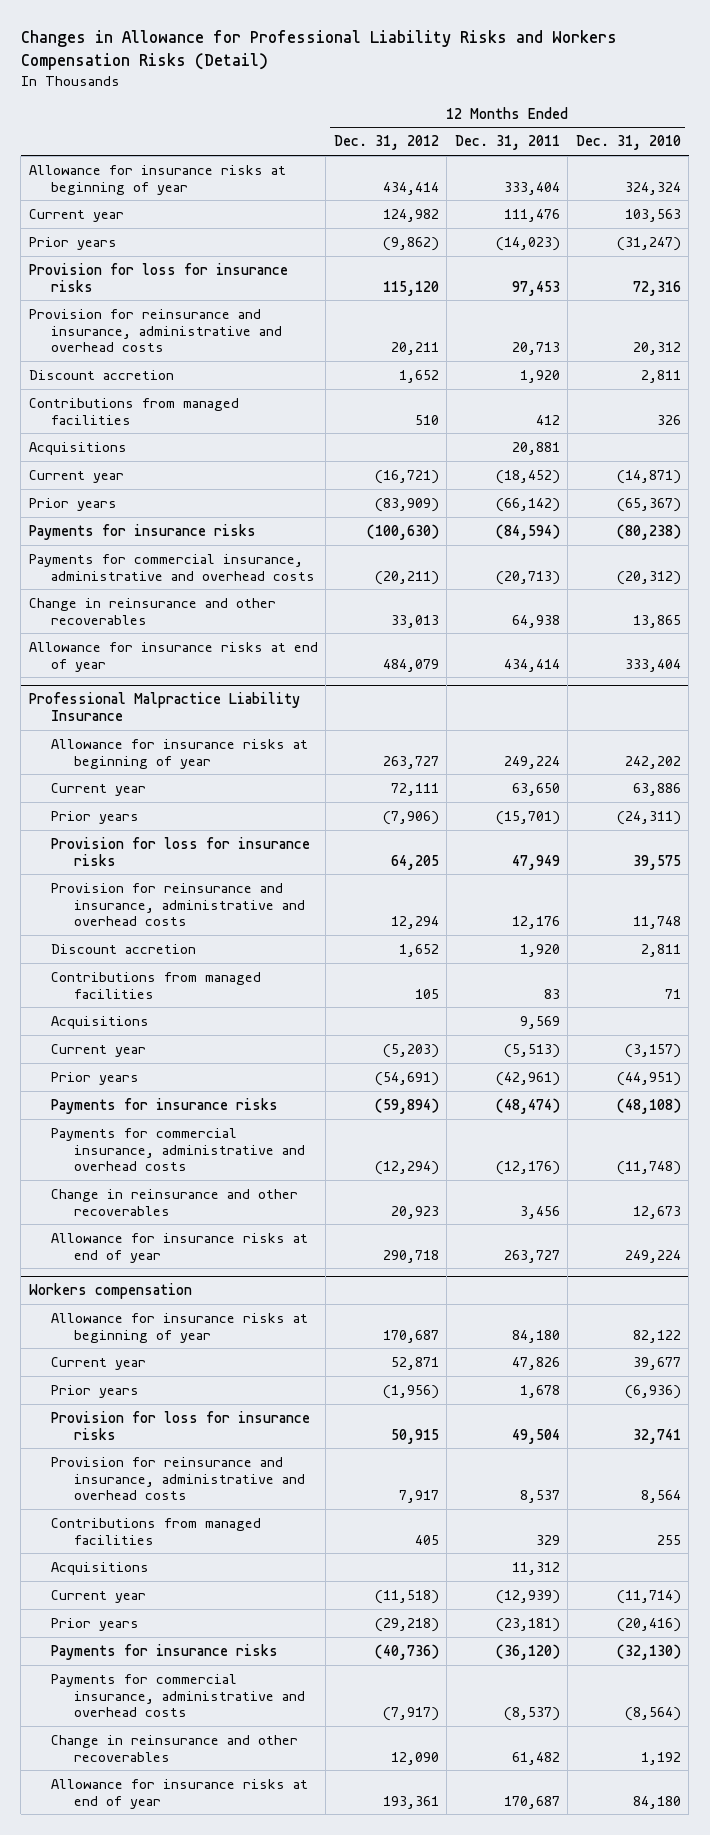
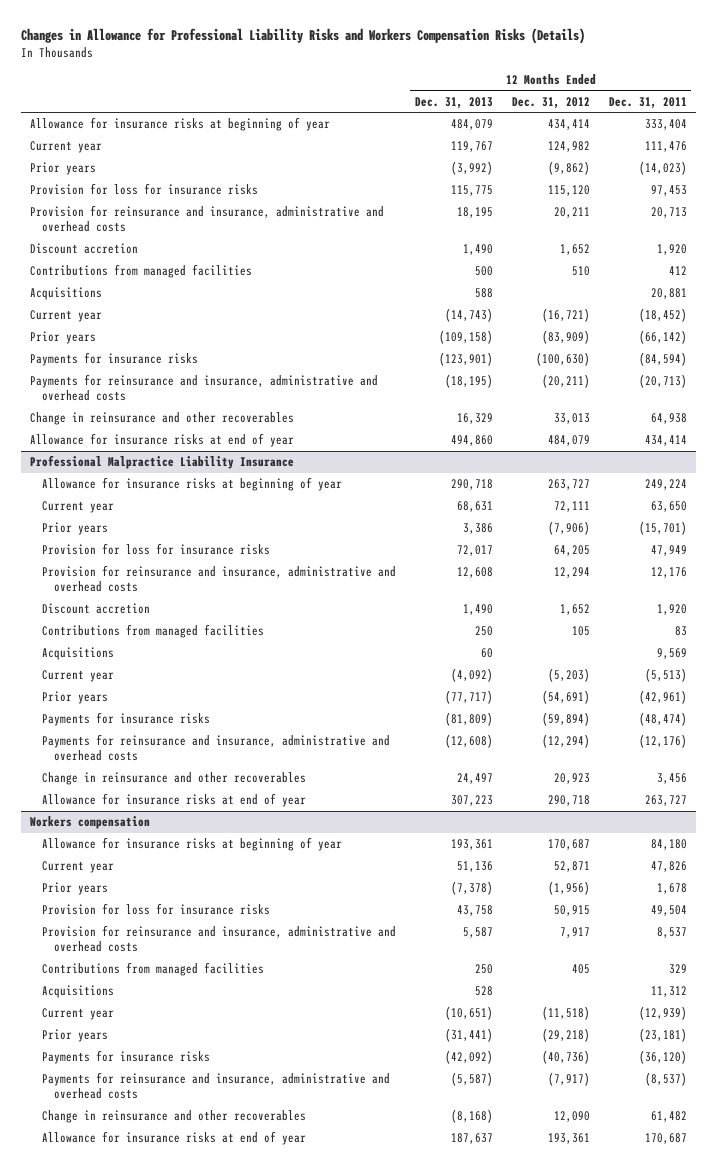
- Changes in Allowance for Professional Liability Risks and Workers Compensation Risks (Detail)
+ Changes in Allowance for Professional Liability Risks and Workers Compensation Risks (Details)
- | 12 Months Ended Dec. 31, 2012 | 12 Months Ended Dec. 31, 2011 | 12 Months Ended Dec. 31, 2010
+ | 12 Months Ended Dec. 31, 2013 | 12 Months Ended Dec. 31, 2012 | 12 Months Ended Dec. 31, 2011
- Payments for commercial insurance, administrative and overhead costs | (20,211) | (20,713) | (20,312)
+ Payments for reinsurance and insurance, administrative and overhead costs | (18,195) | (20,211) | (20,713)
@ Professional Malpractice Liability Insurance
- Payments for commercial insurance, administrative and overhead costs | (12,294) | (12,176) | (11,748)
+ Payments for reinsurance and insurance, administrative and overhead costs | (12,608) | (12,294) | (12,176)
@ Workers compensation
- Payments for commercial insurance, administrative and overhead costs | (7,917) | (8,537) | (8,564)
+ Payments for reinsurance and insurance, administrative and overhead costs | (5,587) | (7,917) | (8,537)

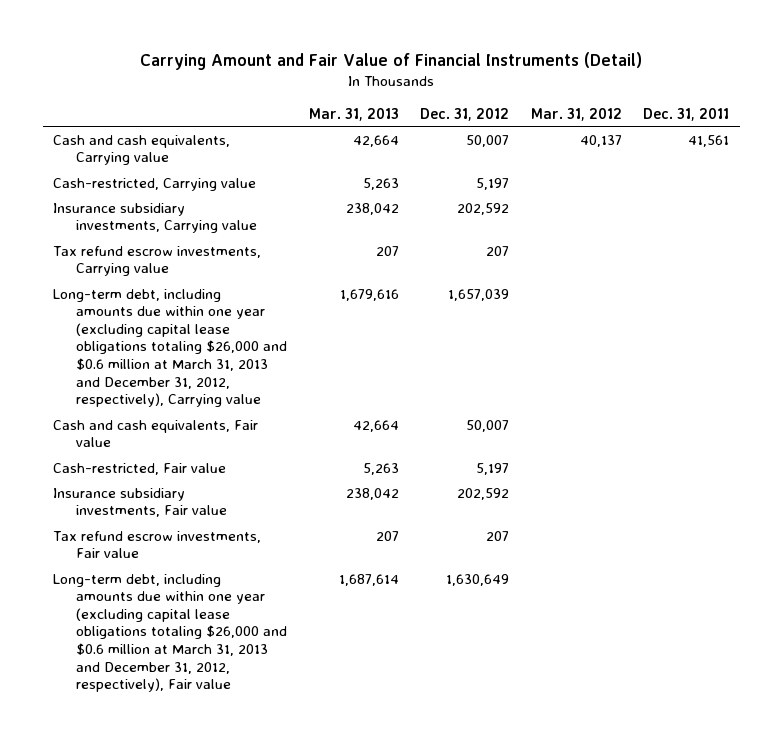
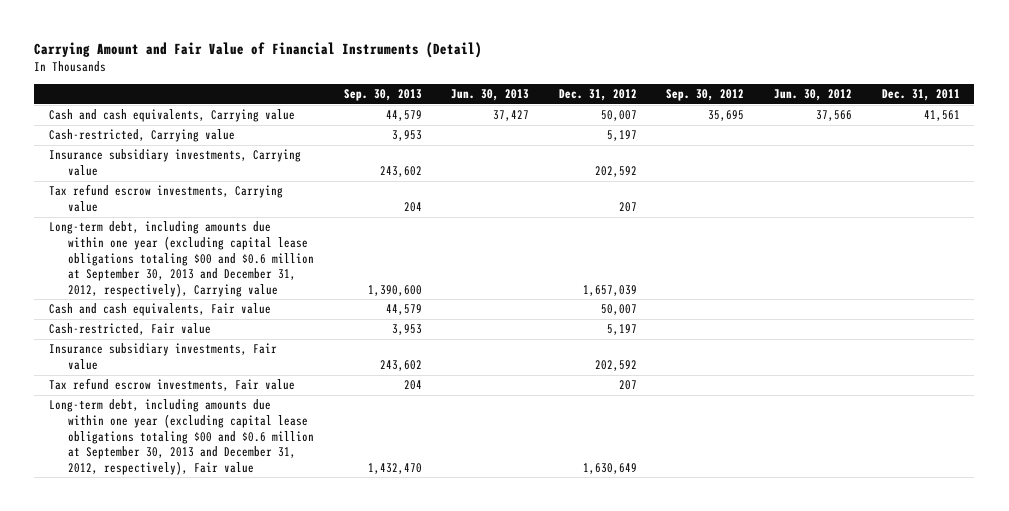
- | Mar. 31, 2013 | Dec. 31, 2012 | Mar. 31, 2012 | Dec. 31, 2011
+ | Sep. 30, 2013 | Jun. 30, 2013 | Dec. 31, 2012 | Sep. 30, 2012 | Jun. 30, 2012 | Dec. 31, 2011
- Long-term debt, including amounts due within one year (excluding capital lease obligations totaling $26,000 and $0.6 million at March 31, 2013 and December 31, 2012, respectively), Carrying value | 1,679,616 | 1,657,039 | |
+ Long-term debt, including amounts due within one year (excluding capital lease obligations totaling $00 and $0.6 million at September 30, 2013 and December 31, 2012, respectively), Carrying value | 1,390,600 | | 1,657,039 | | |
- Long-term debt, including amounts due within one year (excluding capital lease obligations totaling $26,000 and $0.6 million at March 31, 2013 and December 31, 2012, respectively), Fair value | 1,687,614 | 1,630,649 | |
+ Long-term debt, including amounts due within one year (excluding capital lease obligations totaling $00 and $0.6 million at September 30, 2013 and December 31, 2012, respectively), Fair value | 1,432,470 | | 1,630,649 | | |

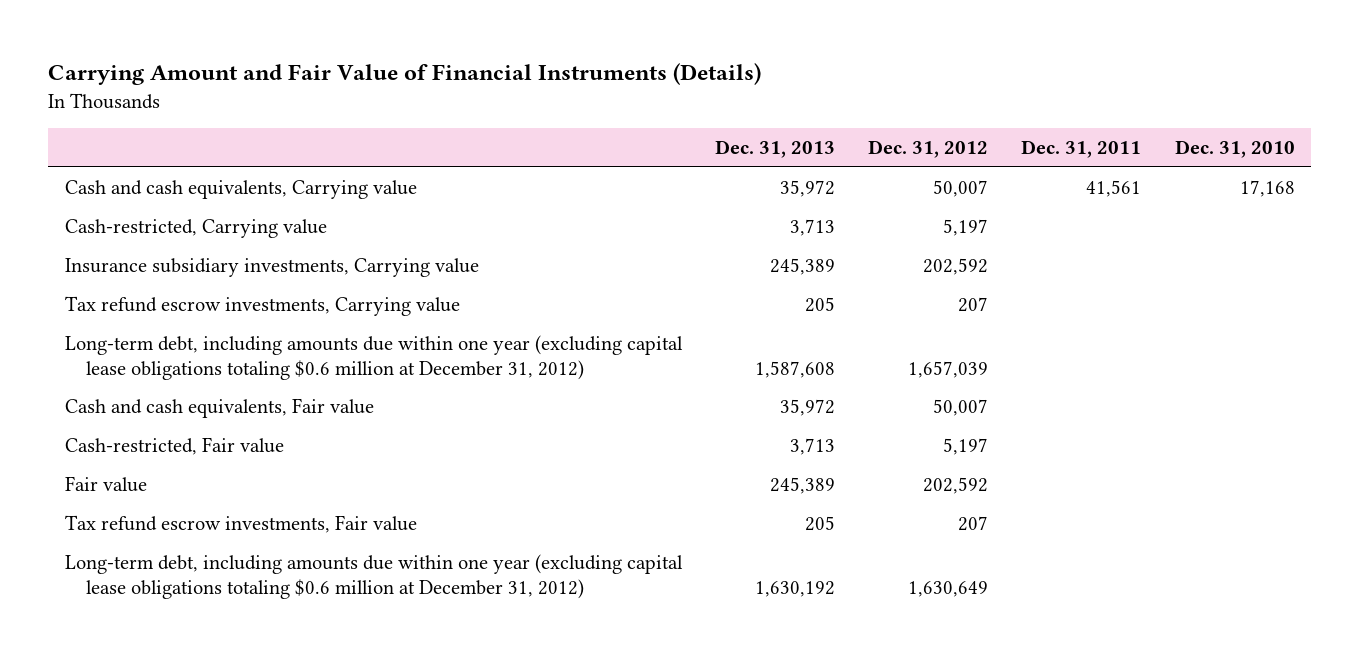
- Carrying Amount and Fair Value of Financial Instruments (Detail)
+ Carrying Amount and Fair Value of Financial Instruments (Details)
- | Sep. 30, 2013 | Jun. 30, 2013 | Dec. 31, 2012 | Sep. 30, 2012 | Jun. 30, 2012 | Dec. 31, 2011
+ | Dec. 31, 2013 | Dec. 31, 2012 | Dec. 31, 2011 | Dec. 31, 2010
- Long-term debt, including amounts due within one year (excluding capital lease obligations totaling $00 and $0.6 million at September 30, 2013 and December 31, 2012, respectively), Carrying value | 1,390,600 | | 1,657,039 | | |
+ Long-term debt, including amounts due within one year (excluding capital lease obligations totaling $0.6 million at December 31, 2012) | 1,587,608 | 1,657,039 | |
- Insurance subsidiary investments, Fair value | 243,602 | | 202,592 | | |
+ Fair value | 245,389 | 202,592 | |
- Long-term debt, including amounts due within one year (excluding capital lease obligations totaling $00 and $0.6 million at September 30, 2013 and December 31, 2012, respectively), Fair value | 1,432,470 | | 1,630,649 | | |
+ Long-term debt, including amounts due within one year (excluding capital lease obligations totaling $0.6 million at December 31, 2012) | 1,630,192 | 1,630,649 | |

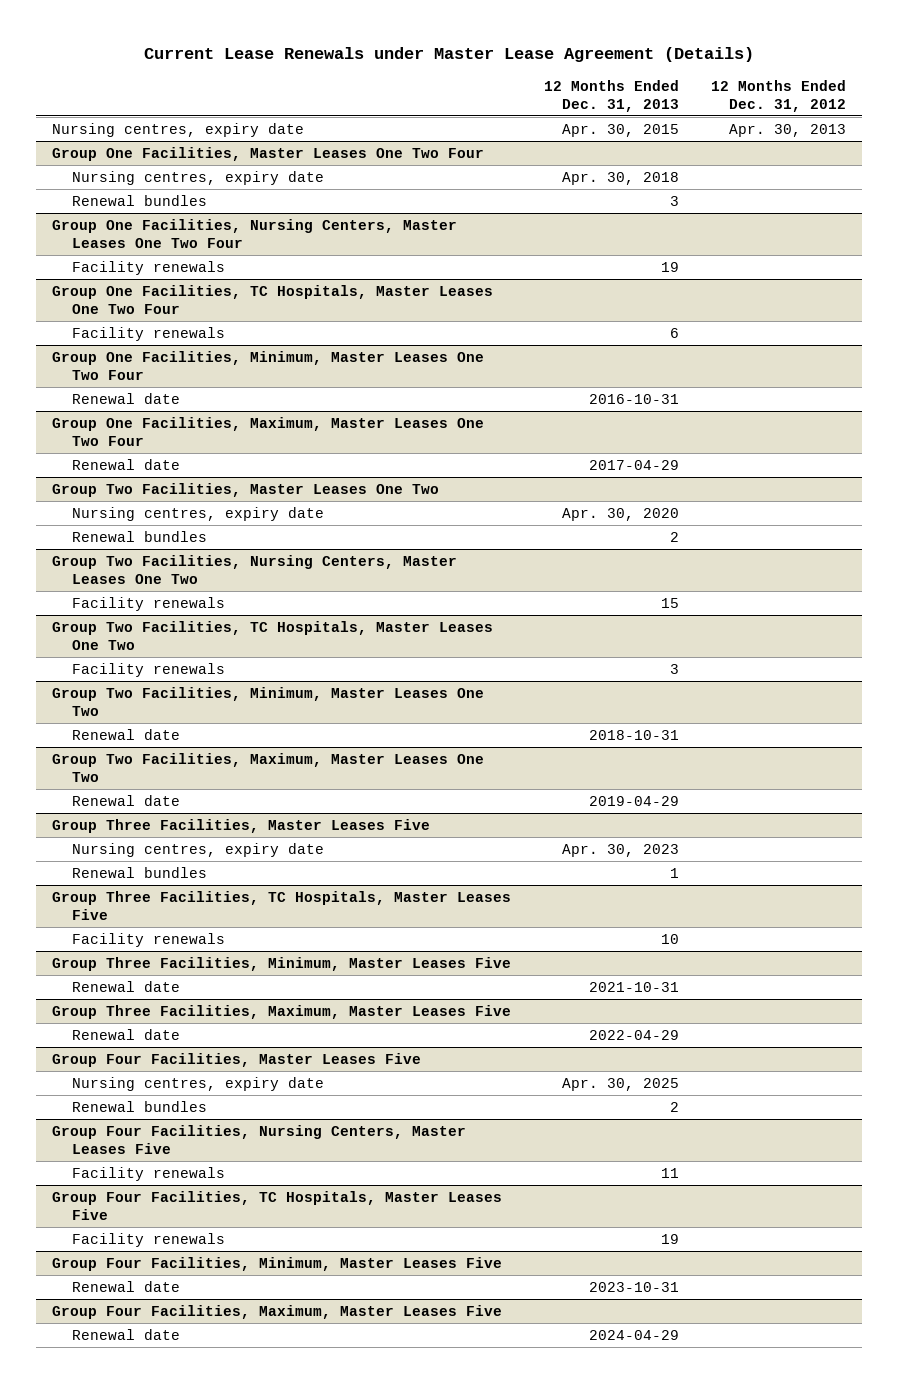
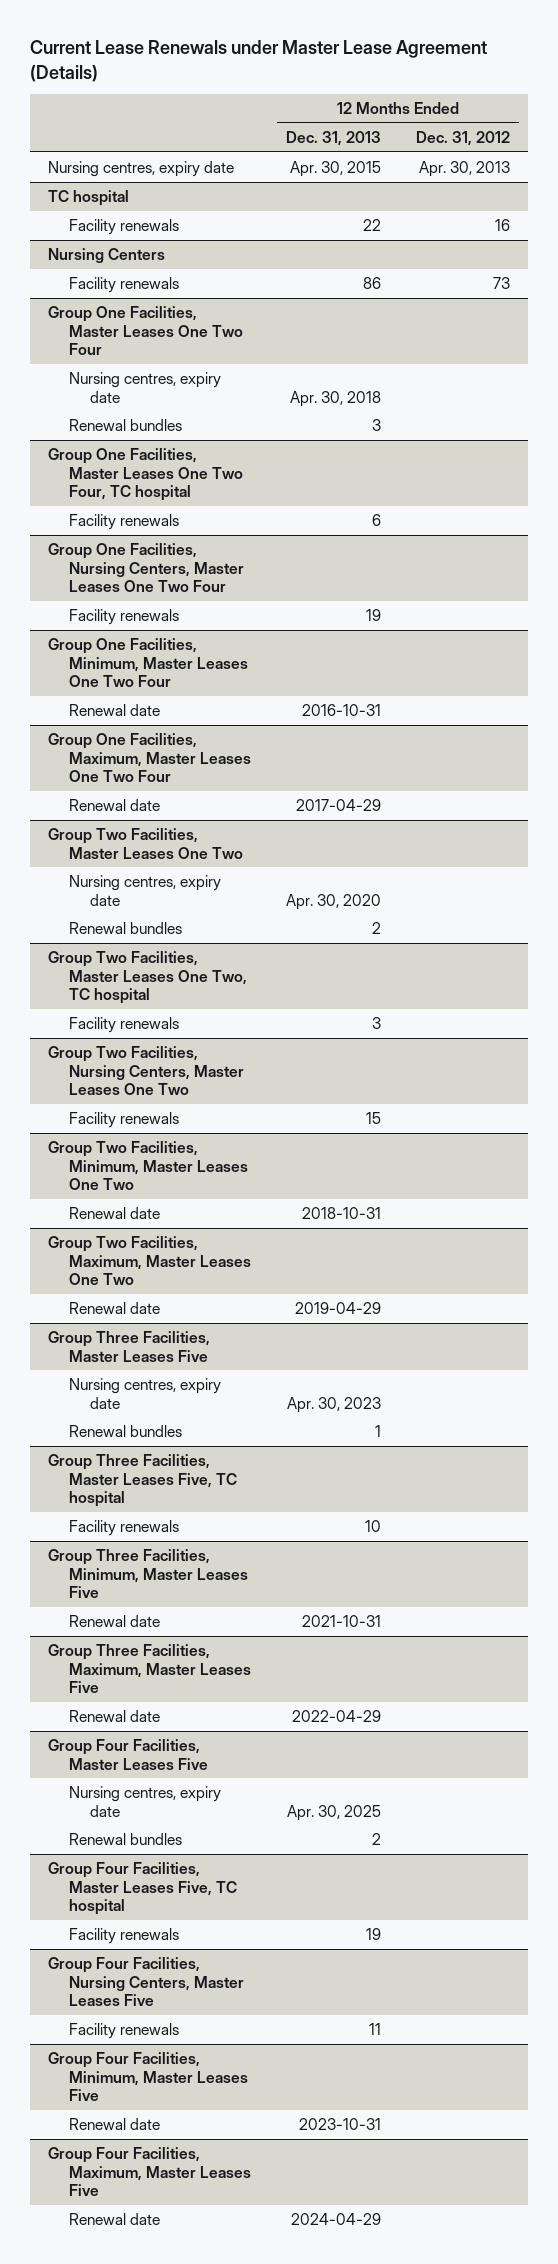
+ TC hospital
+ Facility renewals | 22 | 16
+ Nursing Centers
+ Facility renewals | 86 | 73
+ Group One Facilities, Master Leases One Two Four, TC hospital
+ Facility renewals | 6 |
- Group One Facilities, TC Hospitals, Master Leases One Two Four
- Facility renewals | 6 |
+ Group Two Facilities, Master Leases One Two, TC hospital
+ Facility renewals | 3 |
- Group Two Facilities, TC Hospitals, Master Leases One Two
- Facility renewals | 3 |
- Group Three Facilities, TC Hospitals, Master Leases Five
+ Group Three Facilities, Master Leases Five, TC hospital
+ Group Four Facilities, Master Leases Five, TC hospital
+ Facility renewals | 19 |
- Group Four Facilities, TC Hospitals, Master Leases Five
- Facility renewals | 19 |

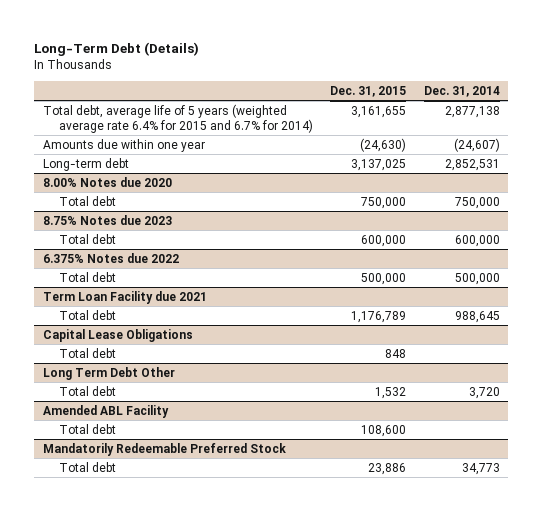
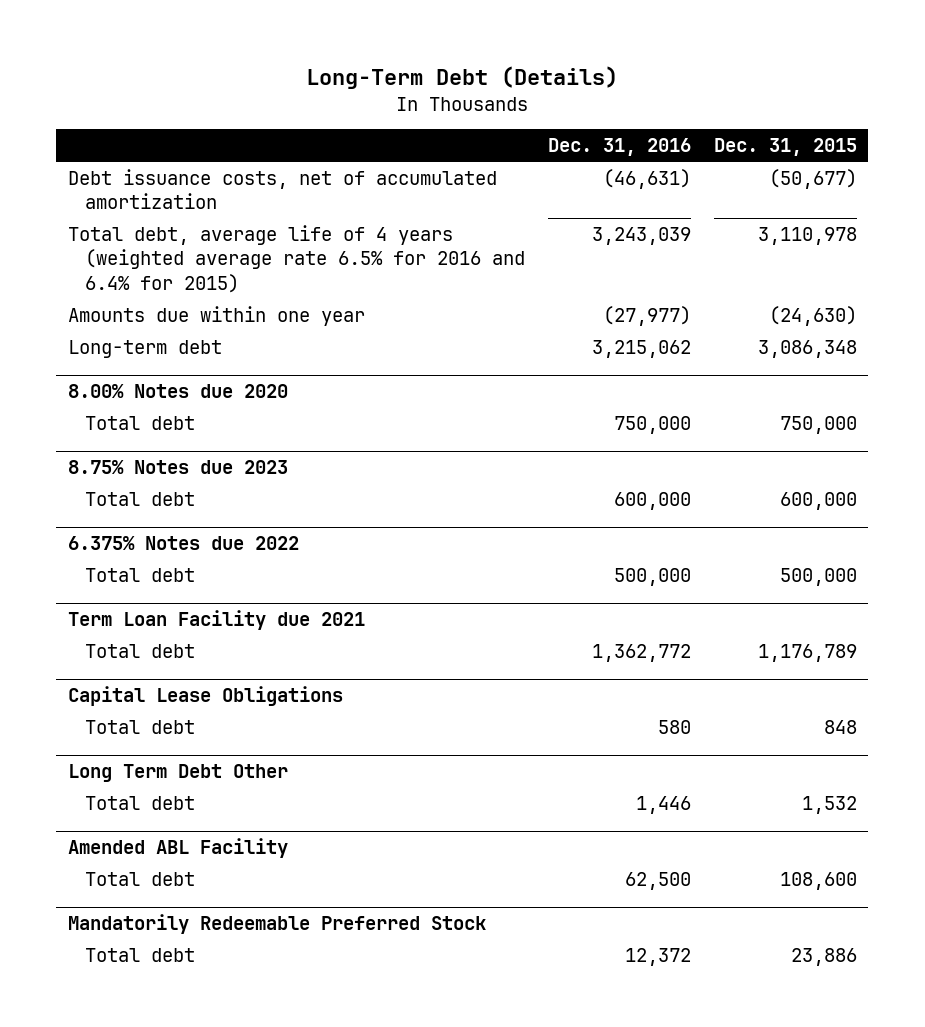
- | Dec. 31, 2015 | Dec. 31, 2014
+ | Dec. 31, 2016 | Dec. 31, 2015
- Total debt, average life of 5 years (weighted average rate 6.4% for 2015 and 6.7% for 2014) | 3,161,655 | 2,877,138
+ Debt issuance costs, net of accumulated amortization | (46,631) | (50,677)
+ Total debt, average life of 4 years (weighted average rate 6.5% for 2016 and 6.4% for 2015) | 3,243,039 | 3,110,978
- Long-term debt | 3,137,025 | 2,852,531
+ Long-term debt | 3,215,062 | 3,086,348

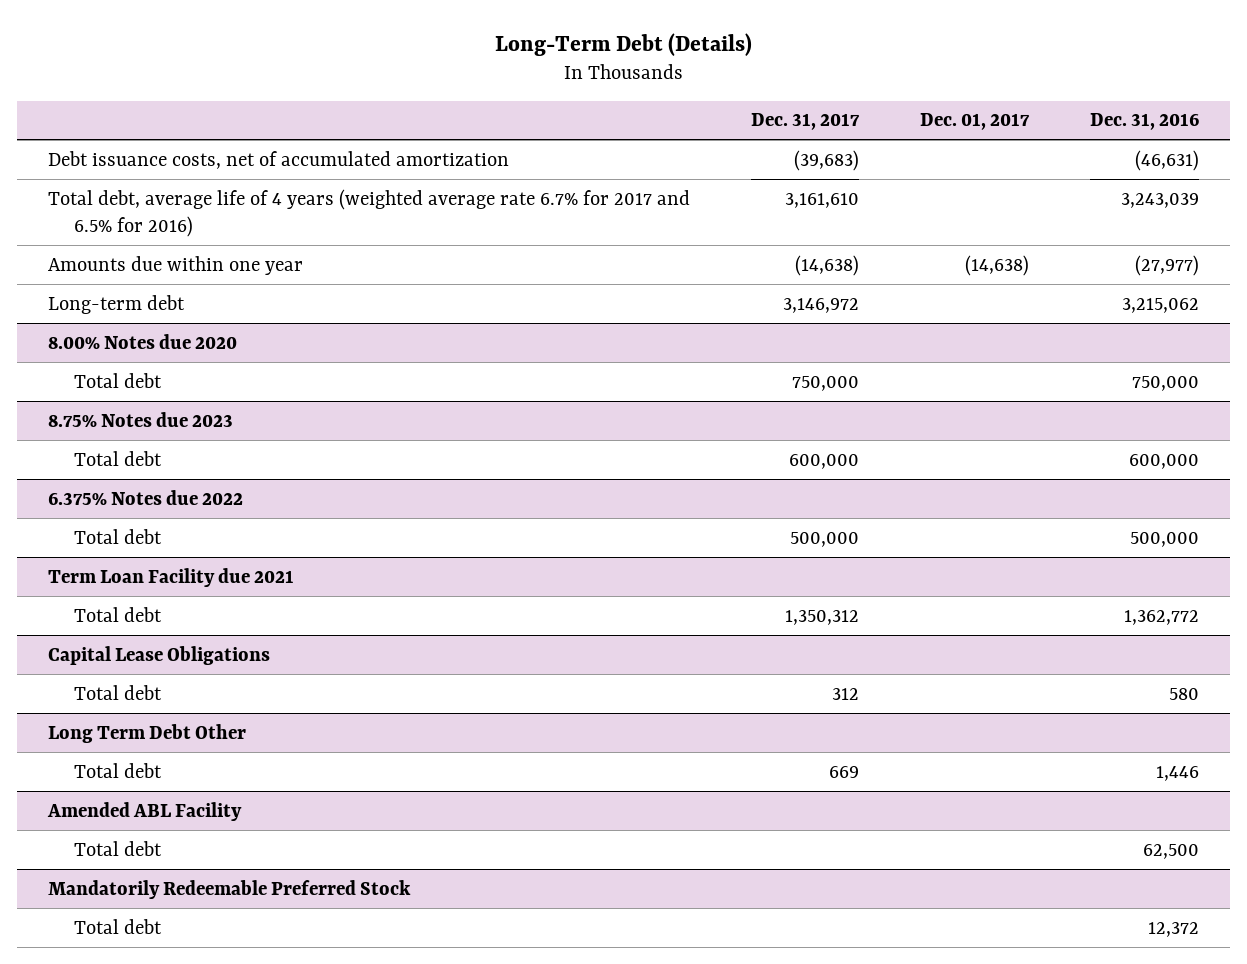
- | Dec. 31, 2016 | Dec. 31, 2015
+ | Dec. 31, 2017 | Dec. 01, 2017 | Dec. 31, 2016
- Total debt, average life of 4 years (weighted average rate 6.5% for 2016 and 6.4% for 2015) | 3,243,039 | 3,110,978
+ Total debt, average life of 4 years (weighted average rate 6.7% for 2017 and 6.5% for 2016) | 3,161,610 | | 3,243,039

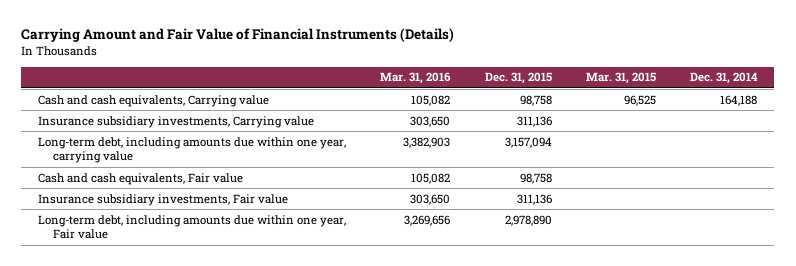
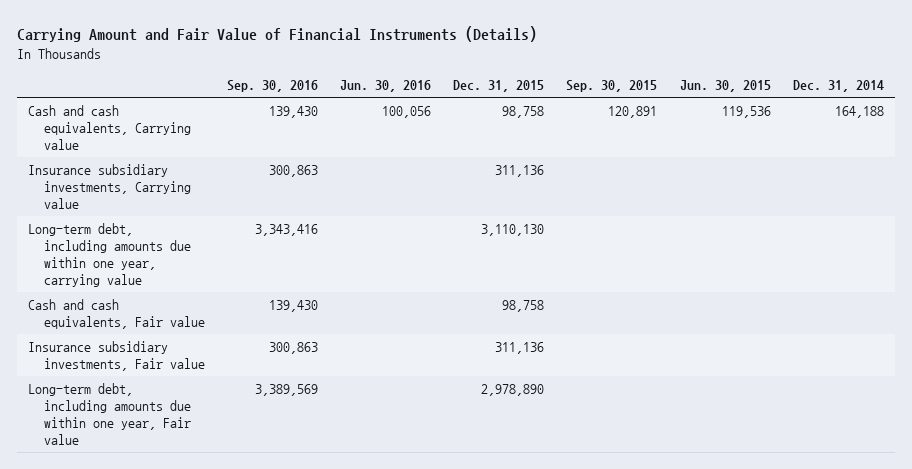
- | Mar. 31, 2016 | Dec. 31, 2015 | Mar. 31, 2015 | Dec. 31, 2014
+ | Sep. 30, 2016 | Jun. 30, 2016 | Dec. 31, 2015 | Sep. 30, 2015 | Jun. 30, 2015 | Dec. 31, 2014
- Long-term debt, including amounts due within one year, carrying value | 3,382,903 | 3,157,094 | |
+ Long-term debt, including amounts due within one year, carrying value | 3,343,416 | | 3,110,130 | | |

